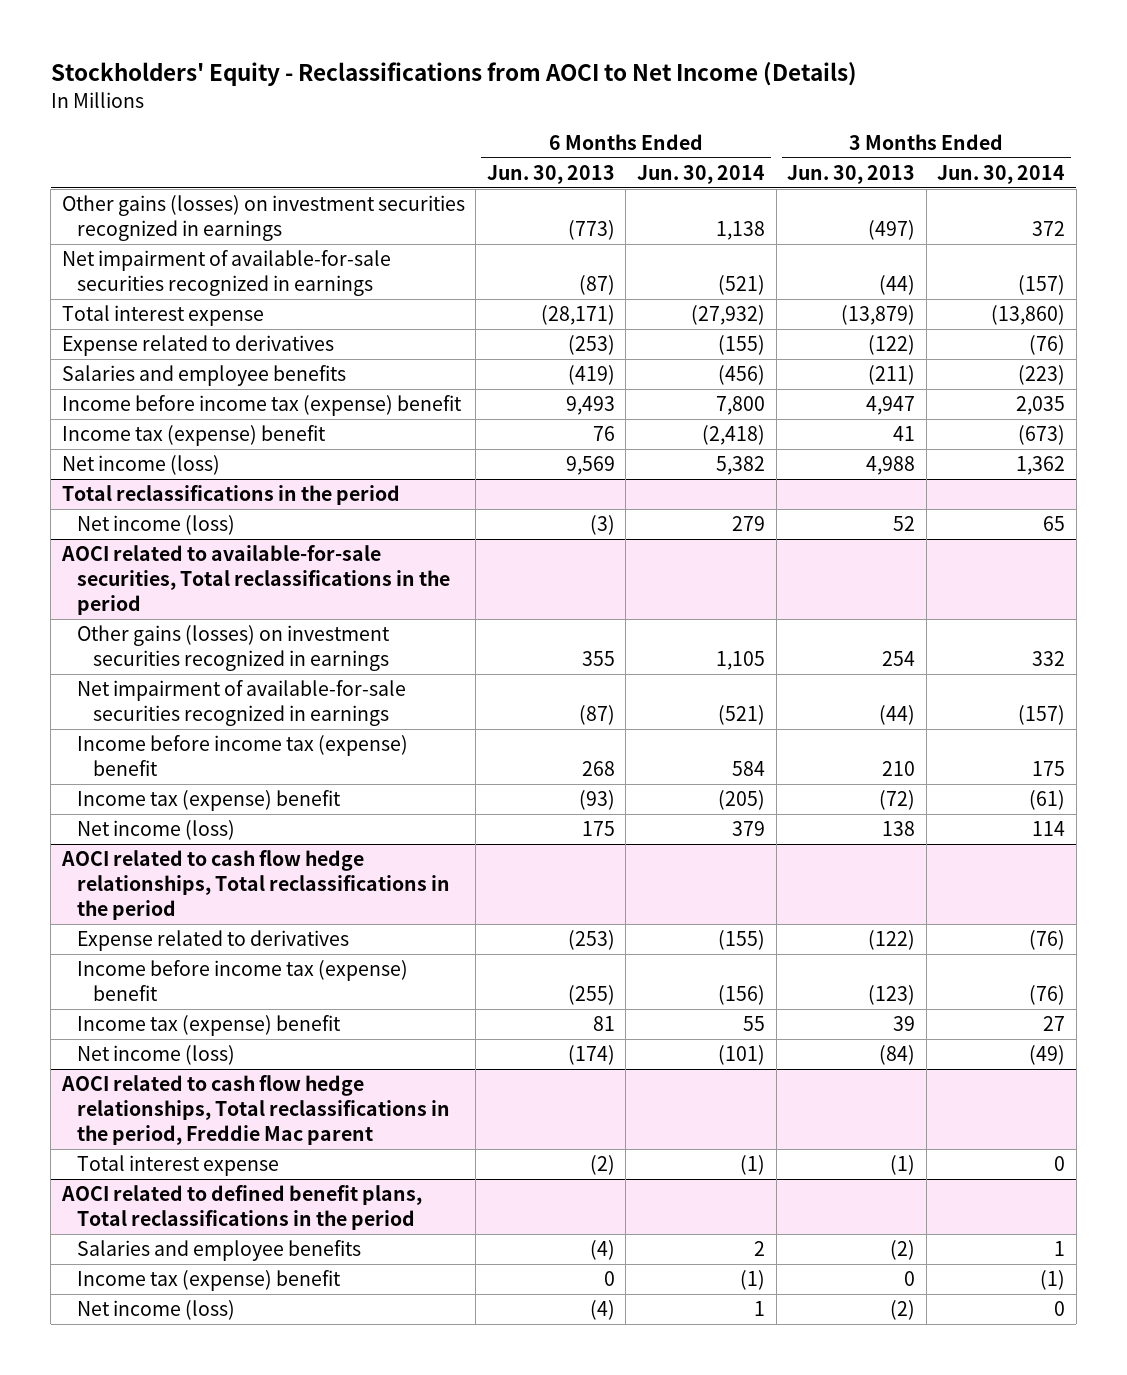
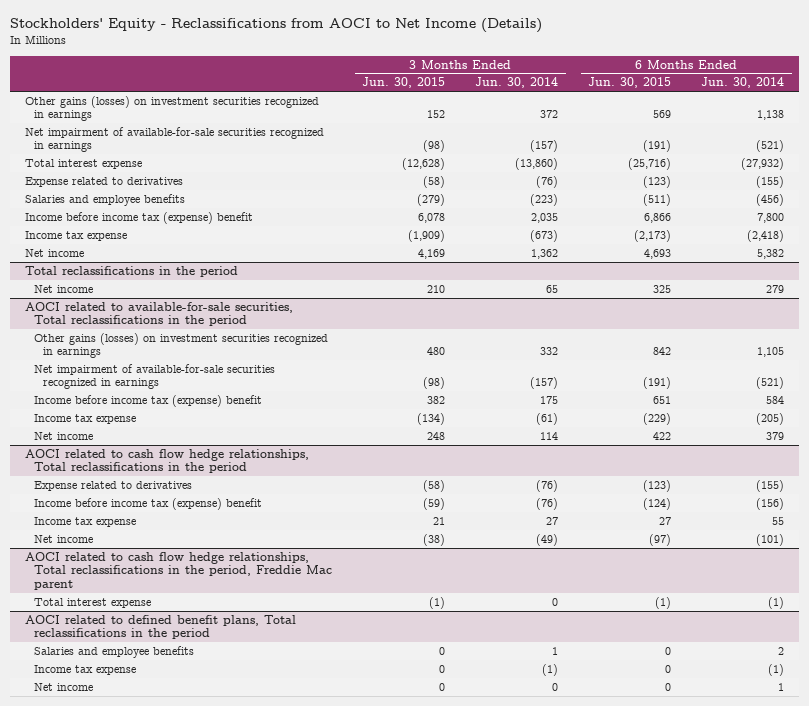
- | 6 Months Ended Jun. 30, 2013 | 6 Months Ended Jun. 30, 2014 | 3 Months Ended Jun. 30, 2013 | 3 Months Ended Jun. 30, 2014
+ | 3 Months Ended Jun. 30, 2015 | 3 Months Ended Jun. 30, 2014 | 6 Months Ended Jun. 30, 2015 | 6 Months Ended Jun. 30, 2014
- Income tax (expense) benefit | 76 | (2,418) | 41 | (673)
- Net income (loss) | 9,569 | 5,382 | 4,988 | 1,362
+ Income tax expense | (1,909) | (673) | (2,173) | (2,418)
+ Net income | 4,169 | 1,362 | 4,693 | 5,382
@ Total reclassifications in the period
- Net income (loss) | (3) | 279 | 52 | 65
+ Net income | 210 | 65 | 325 | 279
@ AOCI related to available-for-sale securities, Total reclassifications in the period
- Income tax (expense) benefit | (93) | (205) | (72) | (61)
- Net income (loss) | 175 | 379 | 138 | 114
+ Income tax expense | (134) | (61) | (229) | (205)
+ Net income | 248 | 114 | 422 | 379
@ AOCI related to cash flow hedge relationships, Total reclassifications in the period
- Income tax (expense) benefit | 81 | 55 | 39 | 27
- Net income (loss) | (174) | (101) | (84) | (49)
+ Income tax expense | 21 | 27 | 27 | 55
+ Net income | (38) | (49) | (97) | (101)
@ AOCI related to defined benefit plans, Total reclassifications in the period
- Income tax (expense) benefit | 0 | (1) | 0 | (1)
- Net income (loss) | (4) | 1 | (2) | 0
+ Income tax expense | 0 | (1) | 0 | (1)
+ Net income | 0 | 0 | 0 | 1

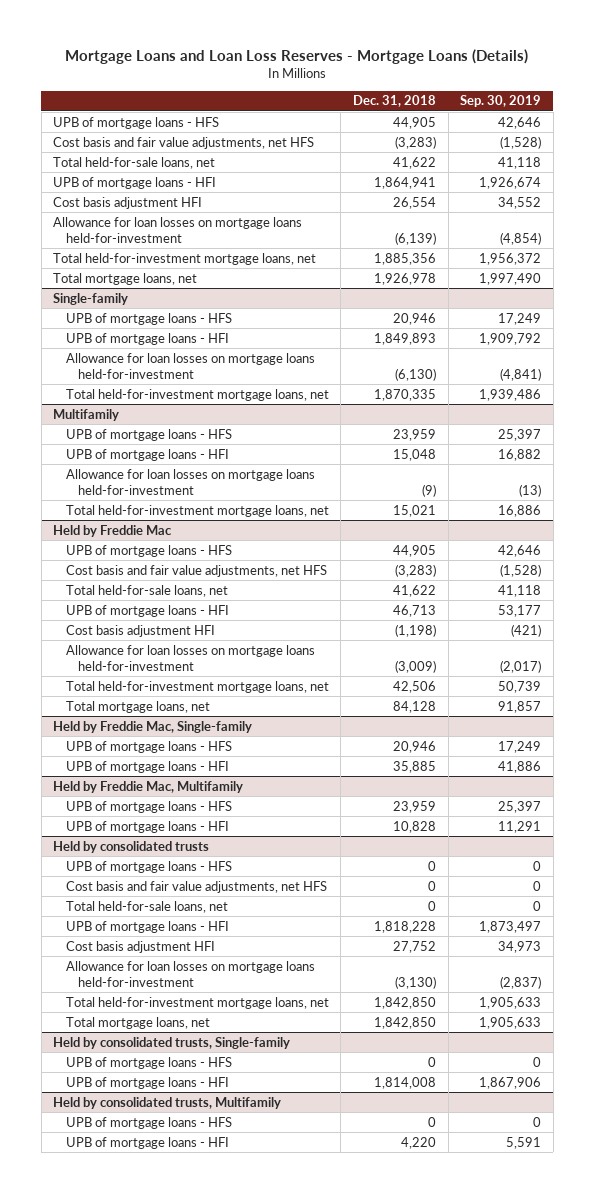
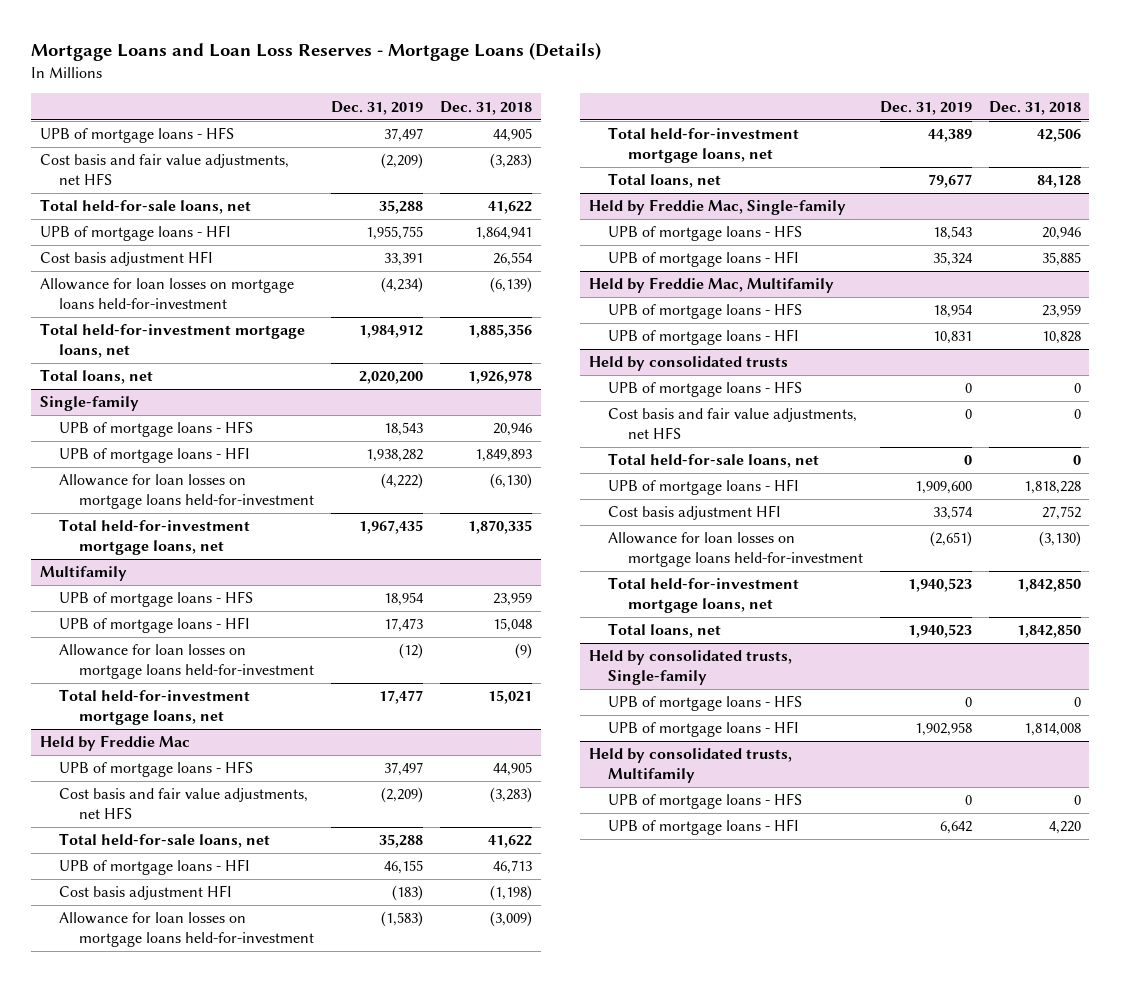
- | Dec. 31, 2018 | Sep. 30, 2019
+ | Dec. 31, 2019 | Dec. 31, 2018
- Total mortgage loans, net | 1,926,978 | 1,997,490
+ Total loans, net | 2,020,200 | 1,926,978
@ Held by Freddie Mac
- Total mortgage loans, net | 84,128 | 91,857
+ Total loans, net | 79,677 | 84,128
@ Held by consolidated trusts
- Total mortgage loans, net | 1,842,850 | 1,905,633
+ Total loans, net | 1,940,523 | 1,842,850

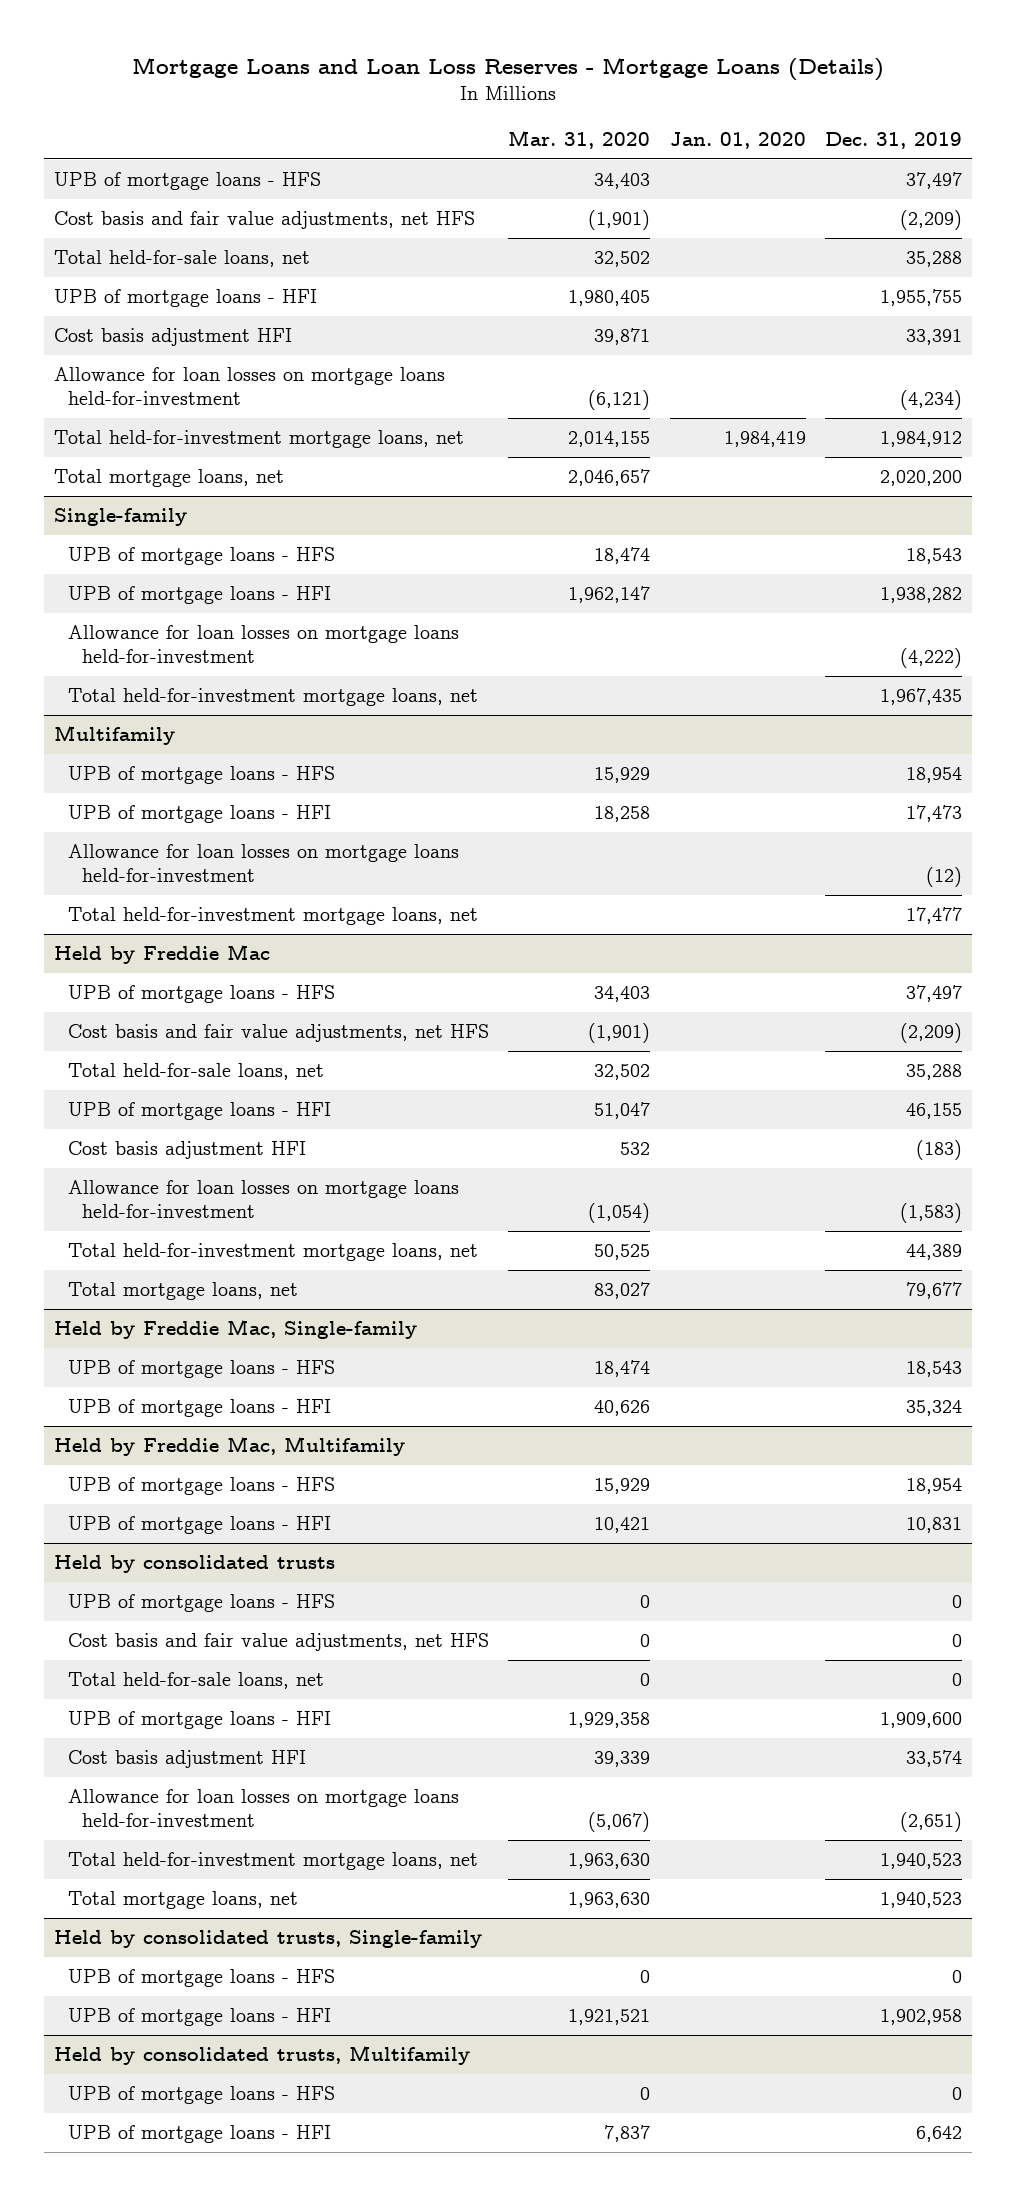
- | Dec. 31, 2019 | Dec. 31, 2018
+ | Mar. 31, 2020 | Jan. 01, 2020 | Dec. 31, 2019
- Total loans, net | 2,020,200 | 1,926,978
+ Total mortgage loans, net | 2,046,657 | | 2,020,200
@ Held by Freddie Mac
- Total loans, net | 79,677 | 84,128
+ Total mortgage loans, net | 83,027 | | 79,677
@ Held by consolidated trusts
- Total loans, net | 1,940,523 | 1,842,850
+ Total mortgage loans, net | 1,963,630 | | 1,940,523

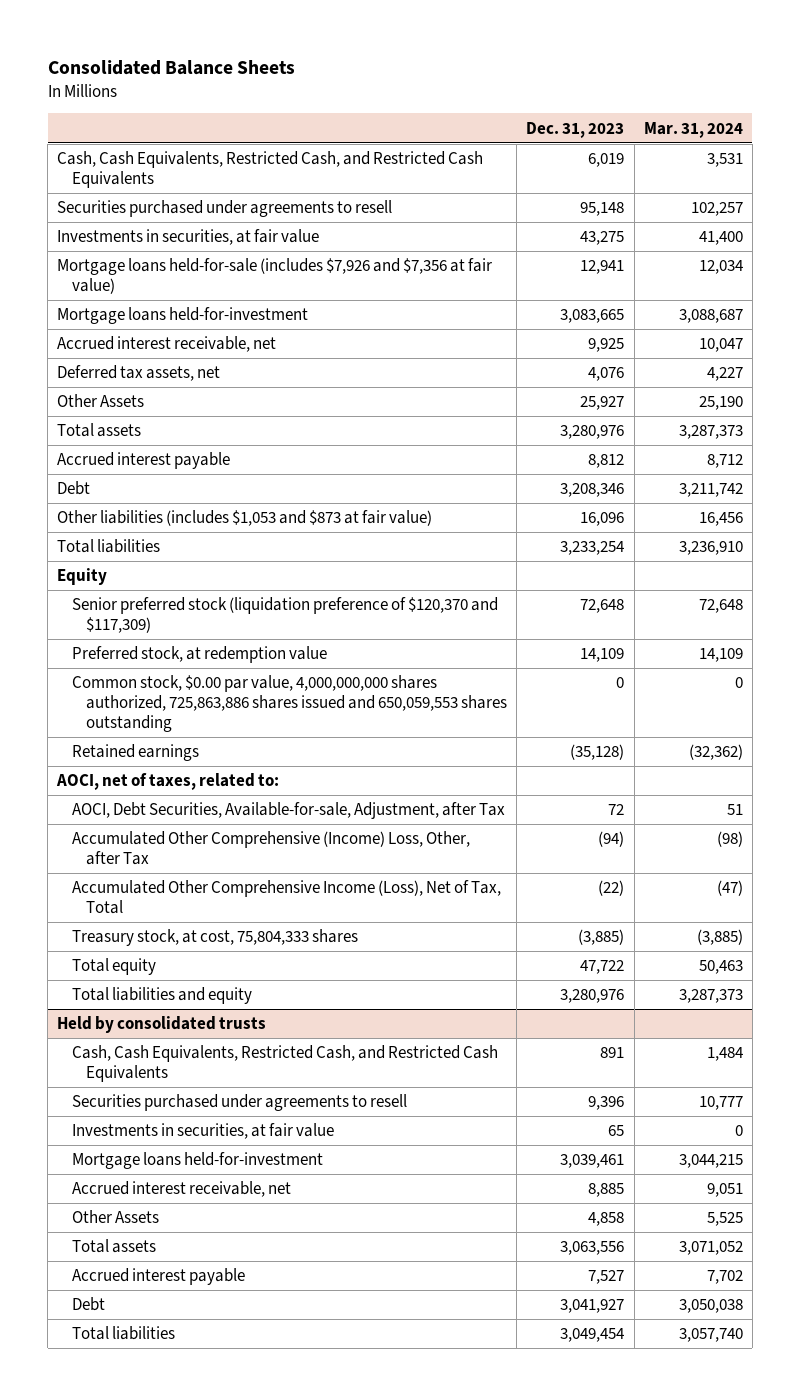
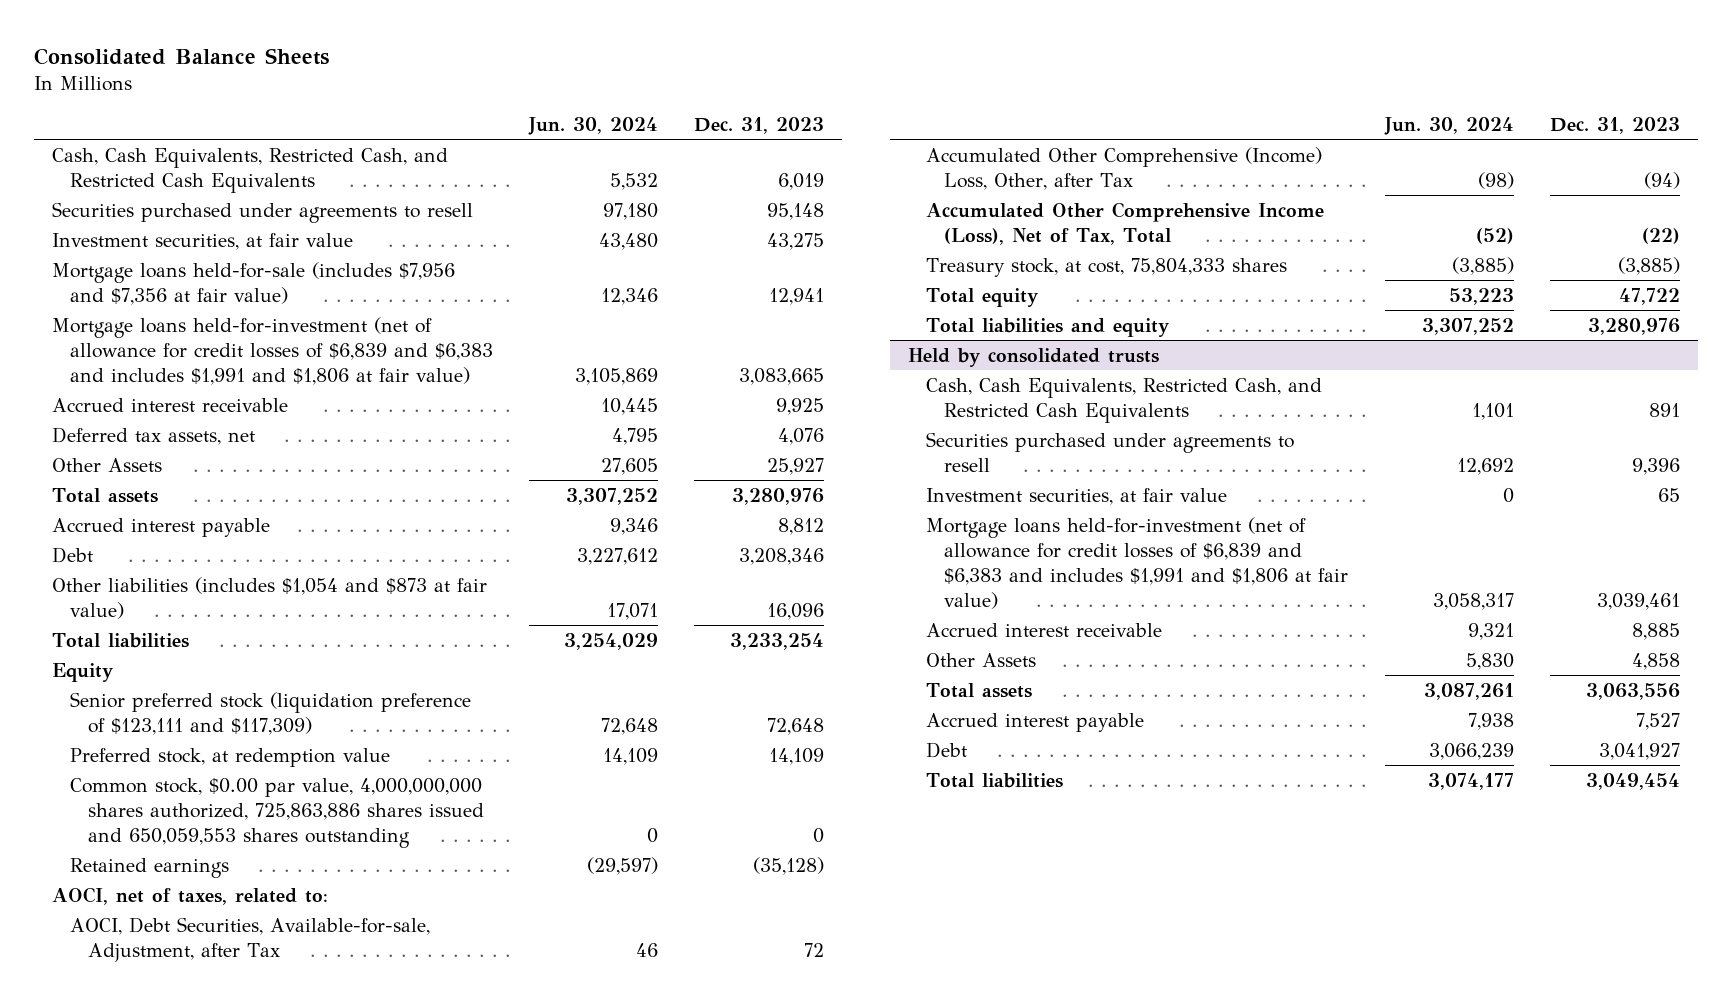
- | Dec. 31, 2023 | Mar. 31, 2024
+ | Jun. 30, 2024 | Dec. 31, 2023
- Investments in securities, at fair value | 43,275 | 41,400
- Mortgage loans held-for-sale (includes $7,926 and $7,356 at fair value) | 12,941 | 12,034
- Mortgage loans held-for-investment | 3,083,665 | 3,088,687
- Accrued interest receivable, net | 9,925 | 10,047
+ Investment securities, at fair value | 43,480 | 43,275
+ Mortgage loans held-for-sale (includes $7,956 and $7,356 at fair value) | 12,346 | 12,941
+ Mortgage loans held-for-investment (net of allowance for credit losses of $6,839 and $6,383 and includes $1,991 and $1,806 at fair value) | 3,105,869 | 3,083,665
+ Accrued interest receivable | 10,445 | 9,925
- Other liabilities (includes $1,053 and $873 at fair value) | 16,096 | 16,456
+ Other liabilities (includes $1,054 and $873 at fair value) | 17,071 | 16,096
- Senior preferred stock (liquidation preference of $120,370 and $117,309) | 72,648 | 72,648
+ Senior preferred stock (liquidation preference of $123,111 and $117,309) | 72,648 | 72,648
@ Held by consolidated trusts
- Investments in securities, at fair value | 65 | 0
- Mortgage loans held-for-investment | 3,039,461 | 3,044,215
- Accrued interest receivable, net | 8,885 | 9,051
+ Investment securities, at fair value | 0 | 65
+ Mortgage loans held-for-investment (net of allowance for credit losses of $6,839 and $6,383 and includes $1,991 and $1,806 at fair value) | 3,058,317 | 3,039,461
+ Accrued interest receivable | 9,321 | 8,885

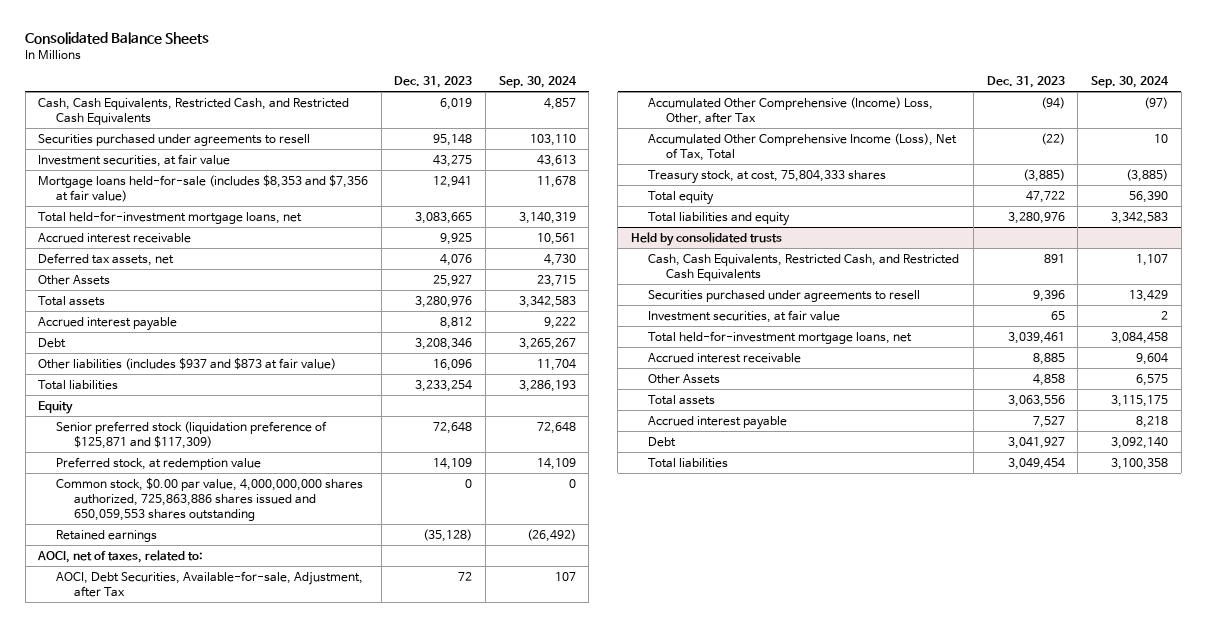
- | Jun. 30, 2024 | Dec. 31, 2023
+ | Dec. 31, 2023 | Sep. 30, 2024
- Mortgage loans held-for-sale (includes $7,956 and $7,356 at fair value) | 12,346 | 12,941
- Mortgage loans held-for-investment (net of allowance for credit losses of $6,839 and $6,383 and includes $1,991 and $1,806 at fair value) | 3,105,869 | 3,083,665
+ Mortgage loans held-for-sale (includes $8,353 and $7,356 at fair value) | 12,941 | 11,678
+ Total held-for-investment mortgage loans, net | 3,083,665 | 3,140,319
- Other liabilities (includes $1,054 and $873 at fair value) | 17,071 | 16,096
+ Other liabilities (includes $937 and $873 at fair value) | 16,096 | 11,704
- Senior preferred stock (liquidation preference of $123,111 and $117,309) | 72,648 | 72,648
+ Senior preferred stock (liquidation preference of $125,871 and $117,309) | 72,648 | 72,648
@ Held by consolidated trusts
- Mortgage loans held-for-investment (net of allowance for credit losses of $6,839 and $6,383 and includes $1,991 and $1,806 at fair value) | 3,058,317 | 3,039,461
+ Total held-for-investment mortgage loans, net | 3,039,461 | 3,084,458

